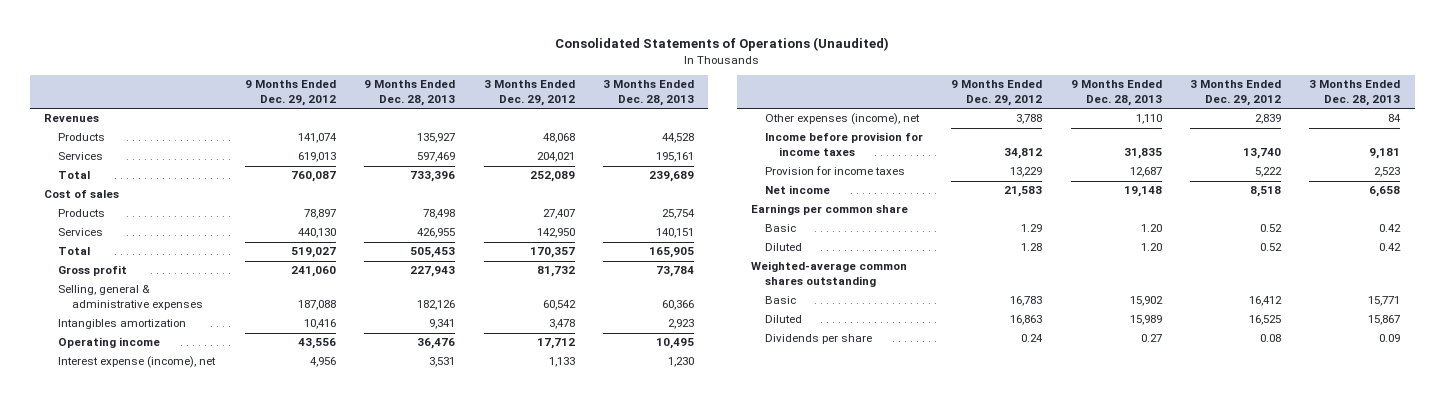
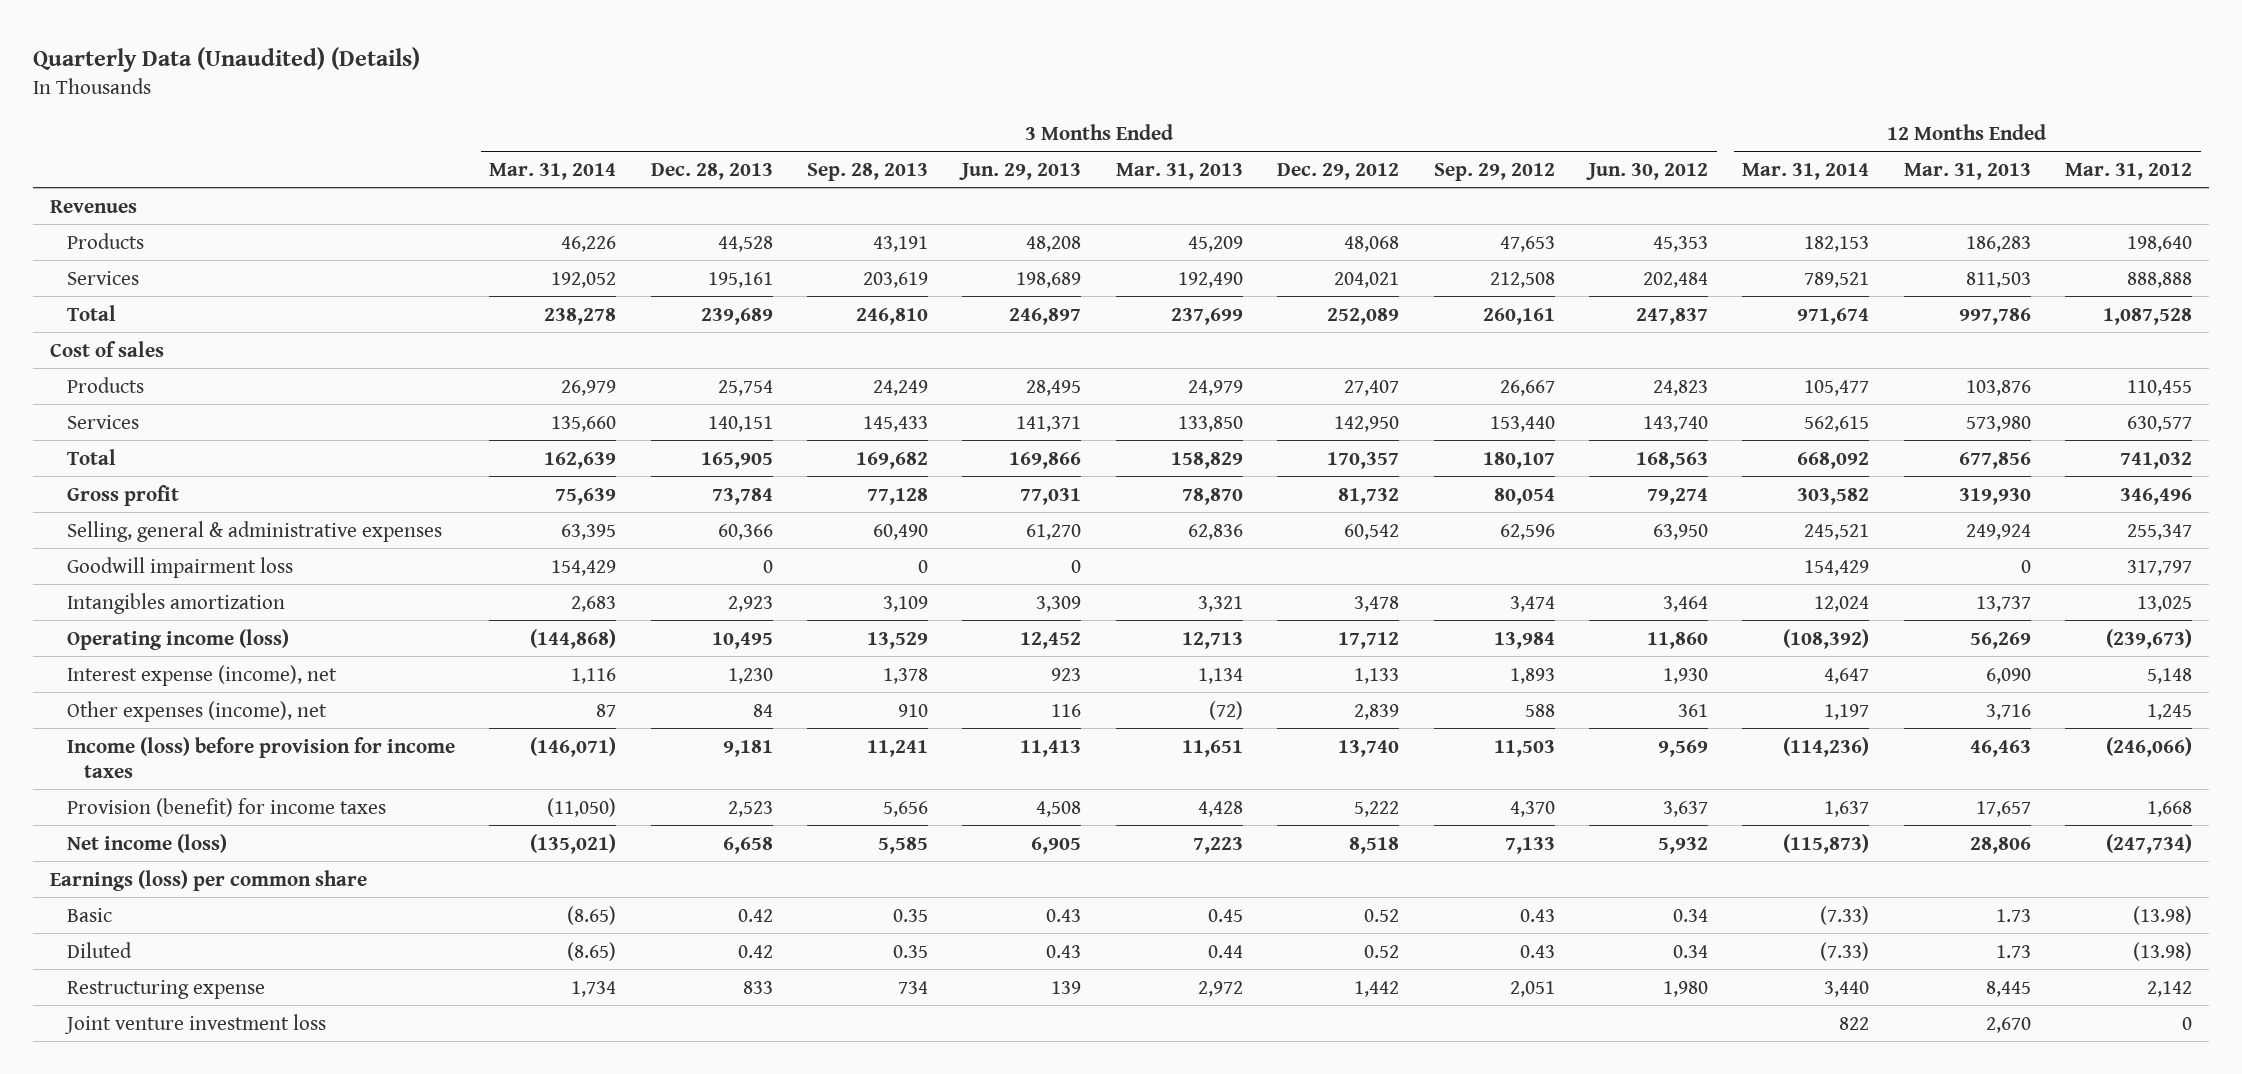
- Consolidated Statements of Operations (Unaudited)
+ Quarterly Data (Unaudited) (Details)
- | 9 Months Ended Dec. 29, 2012 | 9 Months Ended Dec. 28, 2013 | 3 Months Ended Dec. 29, 2012 | 3 Months Ended Dec. 28, 2013
+ | 3 Months Ended Mar. 31, 2014 | 3 Months Ended Dec. 28, 2013 | 3 Months Ended Sep. 28, 2013 | 3 Months Ended Jun. 29, 2013 | 3 Months Ended Mar. 31, 2013 | 3 Months Ended Dec. 29, 2012 | 3 Months Ended Sep. 29, 2012 | 3 Months Ended Jun. 30, 2012 | 12 Months Ended Mar. 31, 2014 | 12 Months Ended Mar. 31, 2013 | 12 Months Ended Mar. 31, 2012
+ Goodwill impairment loss | 154,429 | 0 | 0 | 0 | | | | | 154,429 | 0 | 317,797
- Operating income | 43,556 | 36,476 | 17,712 | 10,495
+ Operating income (loss) | (144,868) | 10,495 | 13,529 | 12,452 | 12,713 | 17,712 | 13,984 | 11,860 | (108,392) | 56,269 | (239,673)
- Income before provision for income taxes | 34,812 | 31,835 | 13,740 | 9,181
- Provision for income taxes | 13,229 | 12,687 | 5,222 | 2,523
- Net income | 21,583 | 19,148 | 8,518 | 6,658
- Earnings per common share
+ Income (loss) before provision for income taxes | (146,071) | 9,181 | 11,241 | 11,413 | 11,651 | 13,740 | 11,503 | 9,569 | (114,236) | 46,463 | (246,066)
+ Provision (benefit) for income taxes | (11,050) | 2,523 | 5,656 | 4,508 | 4,428 | 5,222 | 4,370 | 3,637 | 1,637 | 17,657 | 1,668
+ Net income (loss) | (135,021) | 6,658 | 5,585 | 6,905 | 7,223 | 8,518 | 7,133 | 5,932 | (115,873) | 28,806 | (247,734)
+ Earnings (loss) per common share
- Weighted-average common shares outstanding
- Basic | 16,783 | 15,902 | 16,412 | 15,771
- Diluted | 16,863 | 15,989 | 16,525 | 15,867
- Dividends per share | 0.24 | 0.27 | 0.08 | 0.09
+ Restructuring expense | 1,734 | 833 | 734 | 139 | 2,972 | 1,442 | 2,051 | 1,980 | 3,440 | 8,445 | 2,142
+ Joint venture investment loss | | | | | | | | | 822 | 2,670 | 0

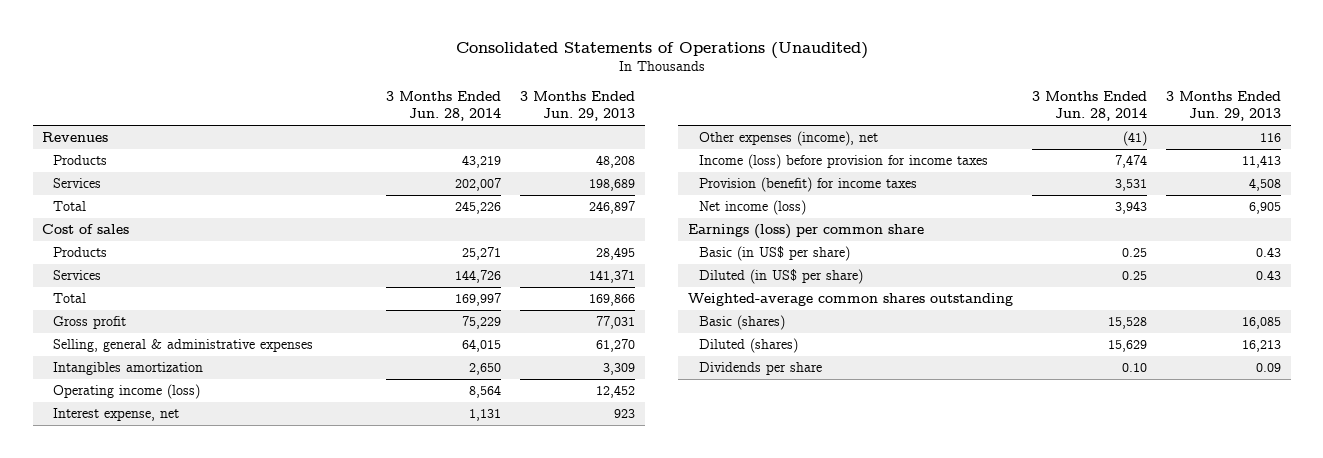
- Quarterly Data (Unaudited) (Details)
+ Consolidated Statements of Operations (Unaudited)
- | 3 Months Ended Mar. 31, 2014 | 3 Months Ended Dec. 28, 2013 | 3 Months Ended Sep. 28, 2013 | 3 Months Ended Jun. 29, 2013 | 3 Months Ended Mar. 31, 2013 | 3 Months Ended Dec. 29, 2012 | 3 Months Ended Sep. 29, 2012 | 3 Months Ended Jun. 30, 2012 | 12 Months Ended Mar. 31, 2014 | 12 Months Ended Mar. 31, 2013 | 12 Months Ended Mar. 31, 2012
+ | 3 Months Ended Jun. 28, 2014 | 3 Months Ended Jun. 29, 2013
- Goodwill impairment loss | 154,429 | 0 | 0 | 0 | | | | | 154,429 | 0 | 317,797
- Interest expense (income), net | 1,116 | 1,230 | 1,378 | 923 | 1,134 | 1,133 | 1,893 | 1,930 | 4,647 | 6,090 | 5,148
+ Interest expense, net | 1,131 | 923
- Basic | (8.65) | 0.42 | 0.35 | 0.43 | 0.45 | 0.52 | 0.43 | 0.34 | (7.33) | 1.73 | (13.98)
- Diluted | (8.65) | 0.42 | 0.35 | 0.43 | 0.44 | 0.52 | 0.43 | 0.34 | (7.33) | 1.73 | (13.98)
- Restructuring expense | 1,734 | 833 | 734 | 139 | 2,972 | 1,442 | 2,051 | 1,980 | 3,440 | 8,445 | 2,142
- Joint venture investment loss | | | | | | | | | 822 | 2,670 | 0
+ Basic (in US$ per share) | 0.25 | 0.43
+ Diluted (in US$ per share) | 0.25 | 0.43
+ Weighted-average common shares outstanding
+ Basic (shares) | 15,528 | 16,085
+ Diluted (shares) | 15,629 | 16,213
+ Dividends per share | 0.10 | 0.09

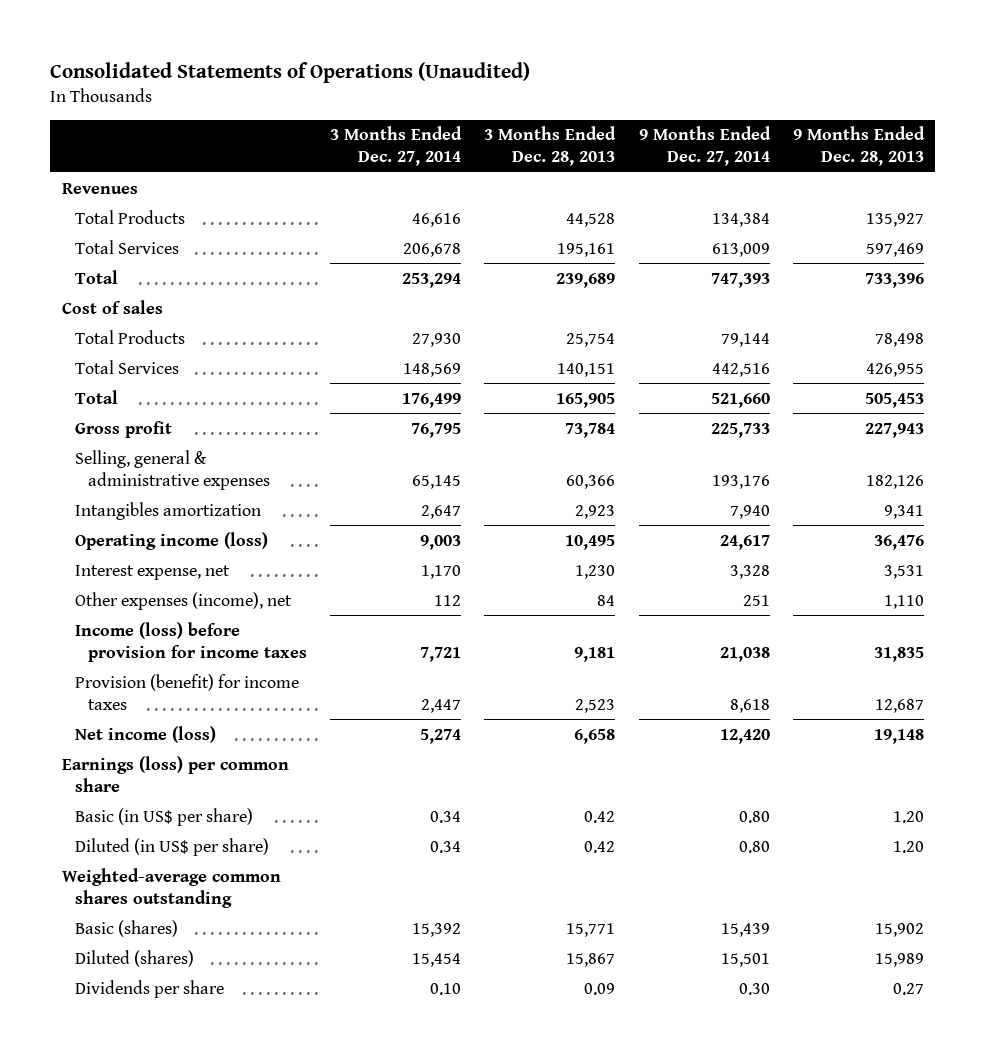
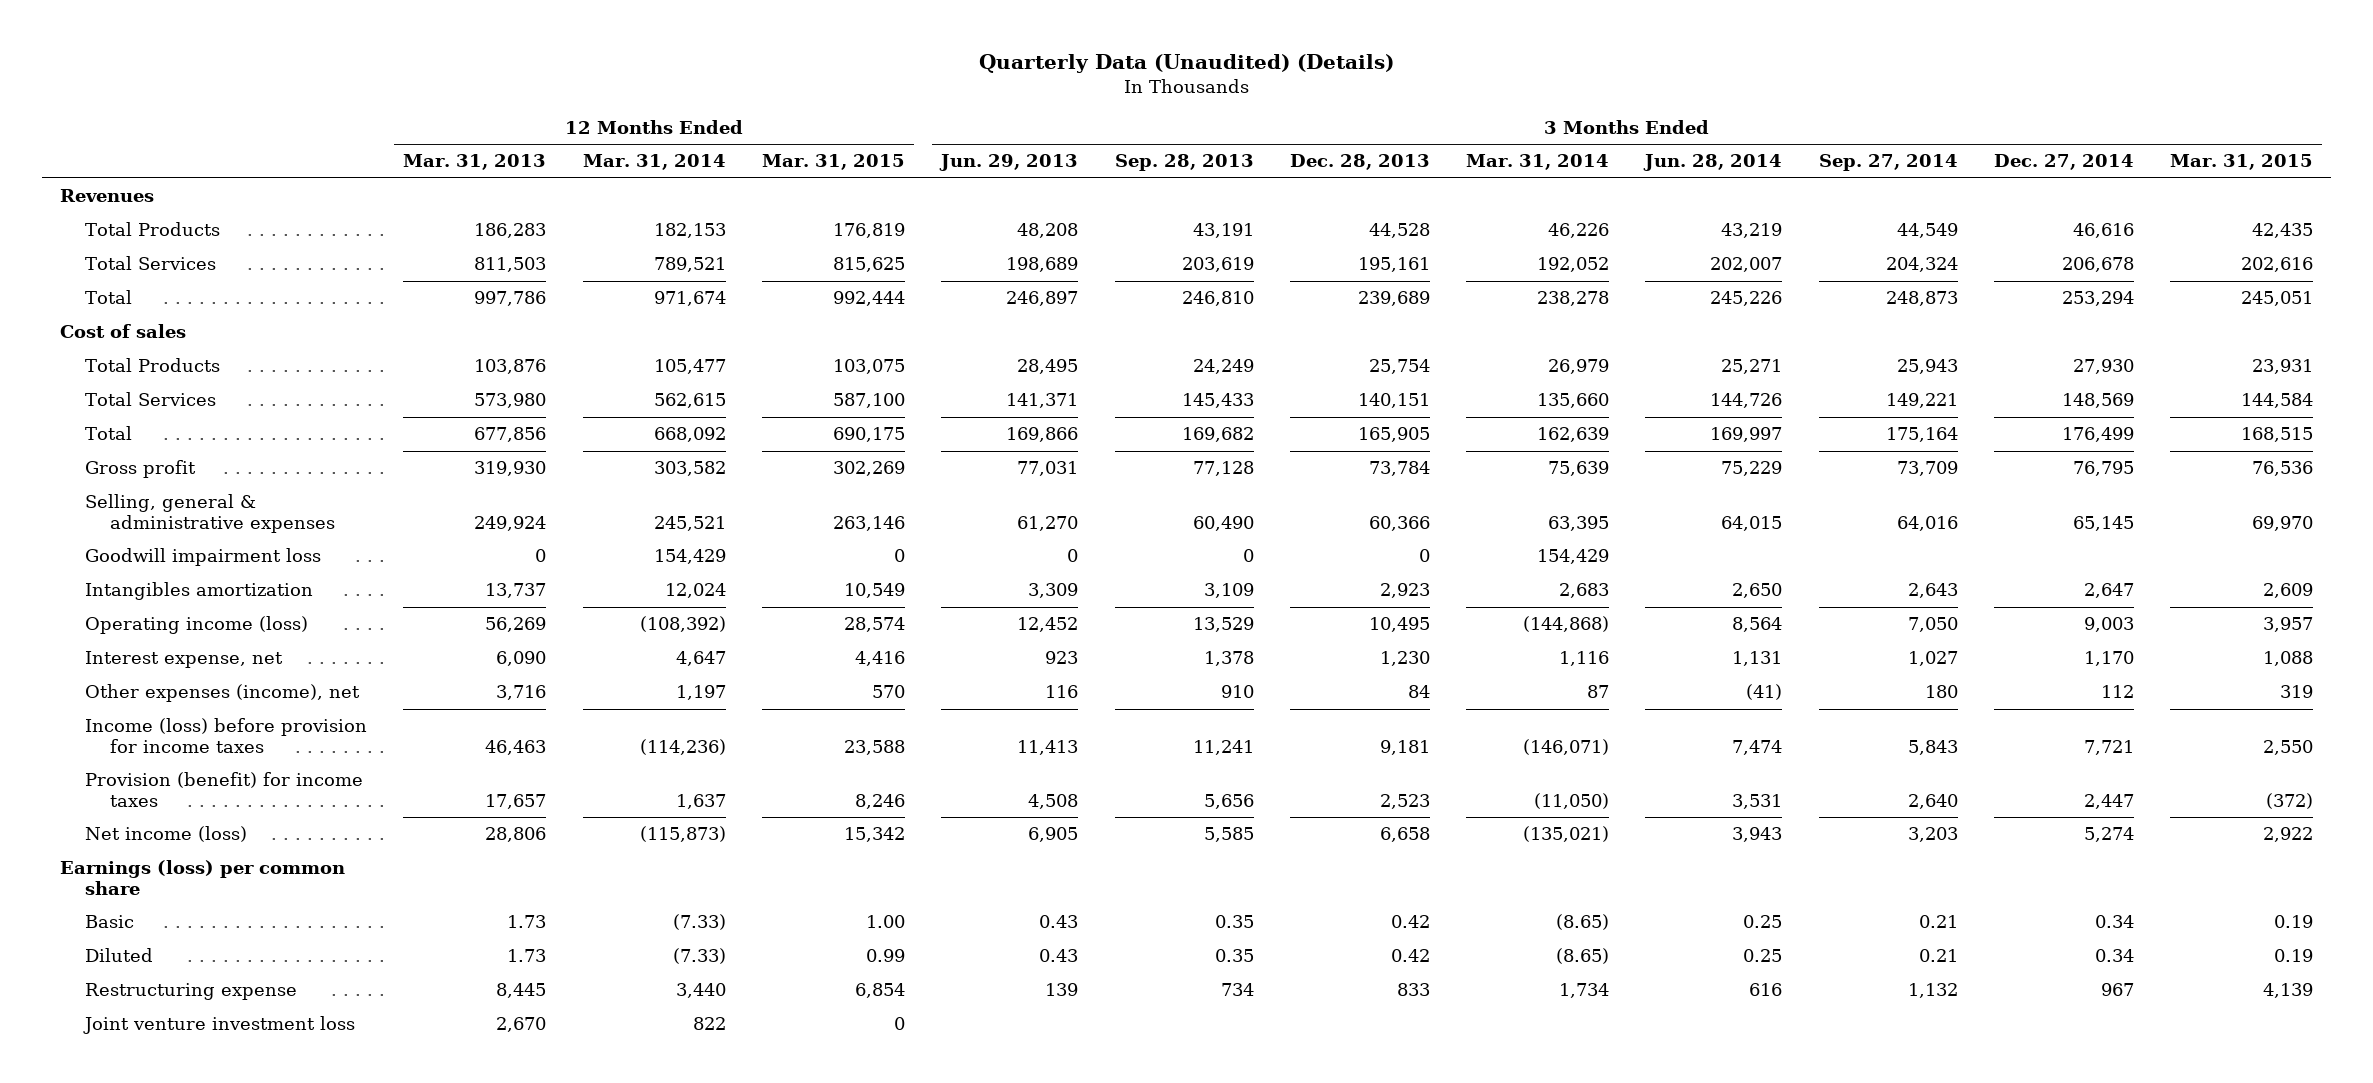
- Consolidated Statements of Operations (Unaudited)
+ Quarterly Data (Unaudited) (Details)
- | 3 Months Ended Dec. 27, 2014 | 3 Months Ended Dec. 28, 2013 | 9 Months Ended Dec. 27, 2014 | 9 Months Ended Dec. 28, 2013
+ | 12 Months Ended Mar. 31, 2013 | 12 Months Ended Mar. 31, 2014 | 12 Months Ended Mar. 31, 2015 | 3 Months Ended Jun. 29, 2013 | 3 Months Ended Sep. 28, 2013 | 3 Months Ended Dec. 28, 2013 | 3 Months Ended Mar. 31, 2014 | 3 Months Ended Jun. 28, 2014 | 3 Months Ended Sep. 27, 2014 | 3 Months Ended Dec. 27, 2014 | 3 Months Ended Mar. 31, 2015
+ Goodwill impairment loss | 0 | 154,429 | 0 | 0 | 0 | 0 | 154,429 | | | |
- Basic (in US$ per share) | 0.34 | 0.42 | 0.80 | 1.20
- Diluted (in US$ per share) | 0.34 | 0.42 | 0.80 | 1.20
- Weighted-average common shares outstanding
- Basic (shares) | 15,392 | 15,771 | 15,439 | 15,902
- Diluted (shares) | 15,454 | 15,867 | 15,501 | 15,989
- Dividends per share | 0.10 | 0.09 | 0.30 | 0.27
+ Basic | 1.73 | (7.33) | 1.00 | 0.43 | 0.35 | 0.42 | (8.65) | 0.25 | 0.21 | 0.34 | 0.19
+ Diluted | 1.73 | (7.33) | 0.99 | 0.43 | 0.35 | 0.42 | (8.65) | 0.25 | 0.21 | 0.34 | 0.19
+ Restructuring expense | 8,445 | 3,440 | 6,854 | 139 | 734 | 833 | 1,734 | 616 | 1,132 | 967 | 4,139
+ Joint venture investment loss | 2,670 | 822 | 0 | | | | | | | |

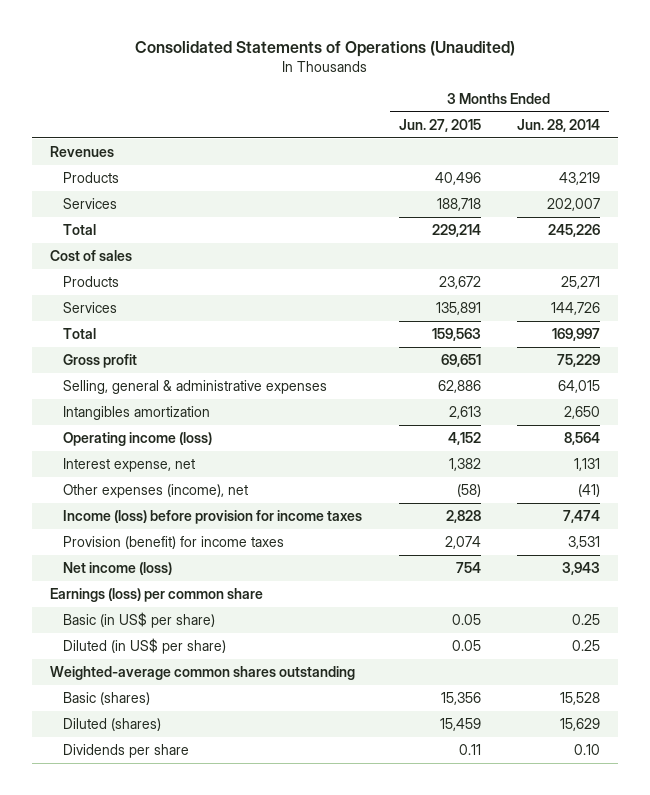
- Quarterly Data (Unaudited) (Details)
+ Consolidated Statements of Operations (Unaudited)
- | 12 Months Ended Mar. 31, 2013 | 12 Months Ended Mar. 31, 2014 | 12 Months Ended Mar. 31, 2015 | 3 Months Ended Jun. 29, 2013 | 3 Months Ended Sep. 28, 2013 | 3 Months Ended Dec. 28, 2013 | 3 Months Ended Mar. 31, 2014 | 3 Months Ended Jun. 28, 2014 | 3 Months Ended Sep. 27, 2014 | 3 Months Ended Dec. 27, 2014 | 3 Months Ended Mar. 31, 2015
+ | 3 Months Ended Jun. 27, 2015 | 3 Months Ended Jun. 28, 2014
- Total Products | 186,283 | 182,153 | 176,819 | 48,208 | 43,191 | 44,528 | 46,226 | 43,219 | 44,549 | 46,616 | 42,435
- Total Services | 811,503 | 789,521 | 815,625 | 198,689 | 203,619 | 195,161 | 192,052 | 202,007 | 204,324 | 206,678 | 202,616
+ Products | 40,496 | 43,219
+ Services | 188,718 | 202,007
- Total Products | 103,876 | 105,477 | 103,075 | 28,495 | 24,249 | 25,754 | 26,979 | 25,271 | 25,943 | 27,930 | 23,931
- Total Services | 573,980 | 562,615 | 587,100 | 141,371 | 145,433 | 140,151 | 135,660 | 144,726 | 149,221 | 148,569 | 144,584
+ Products | 23,672 | 25,271
+ Services | 135,891 | 144,726
- Goodwill impairment loss | 0 | 154,429 | 0 | 0 | 0 | 0 | 154,429 | | | |
- Basic | 1.73 | (7.33) | 1.00 | 0.43 | 0.35 | 0.42 | (8.65) | 0.25 | 0.21 | 0.34 | 0.19
- Diluted | 1.73 | (7.33) | 0.99 | 0.43 | 0.35 | 0.42 | (8.65) | 0.25 | 0.21 | 0.34 | 0.19
- Restructuring expense | 8,445 | 3,440 | 6,854 | 139 | 734 | 833 | 1,734 | 616 | 1,132 | 967 | 4,139
- Joint venture investment loss | 2,670 | 822 | 0 | | | | | | | |
+ Basic (in US$ per share) | 0.05 | 0.25
+ Diluted (in US$ per share) | 0.05 | 0.25
+ Weighted-average common shares outstanding
+ Basic (shares) | 15,356 | 15,528
+ Diluted (shares) | 15,459 | 15,629
+ Dividends per share | 0.11 | 0.10

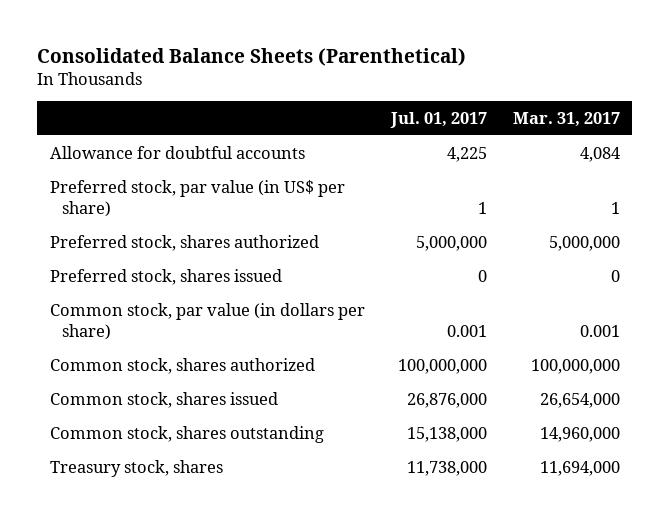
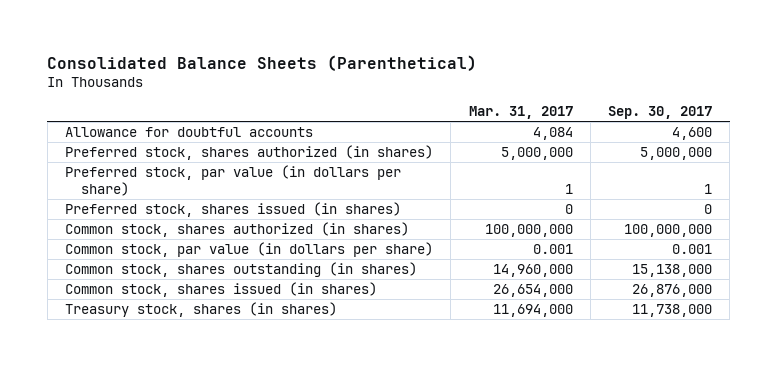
- | Jul. 01, 2017 | Mar. 31, 2017
+ | Mar. 31, 2017 | Sep. 30, 2017
- Preferred stock, par value (in US$ per share) | 1 | 1
- Preferred stock, shares authorized | 5,000,000 | 5,000,000
- Preferred stock, shares issued | 0 | 0
+ Preferred stock, shares authorized (in shares) | 5,000,000 | 5,000,000
+ Preferred stock, par value (in dollars per share) | 1 | 1
+ Preferred stock, shares issued (in shares) | 0 | 0
+ Common stock, shares authorized (in shares) | 100,000,000 | 100,000,000
- Common stock, shares authorized | 100,000,000 | 100,000,000
- Common stock, shares issued | 26,876,000 | 26,654,000
- Common stock, shares outstanding | 15,138,000 | 14,960,000
- Treasury stock, shares | 11,738,000 | 11,694,000
+ Common stock, shares outstanding (in shares) | 14,960,000 | 15,138,000
+ Common stock, shares issued (in shares) | 26,654,000 | 26,876,000
+ Treasury stock, shares (in shares) | 11,694,000 | 11,738,000

